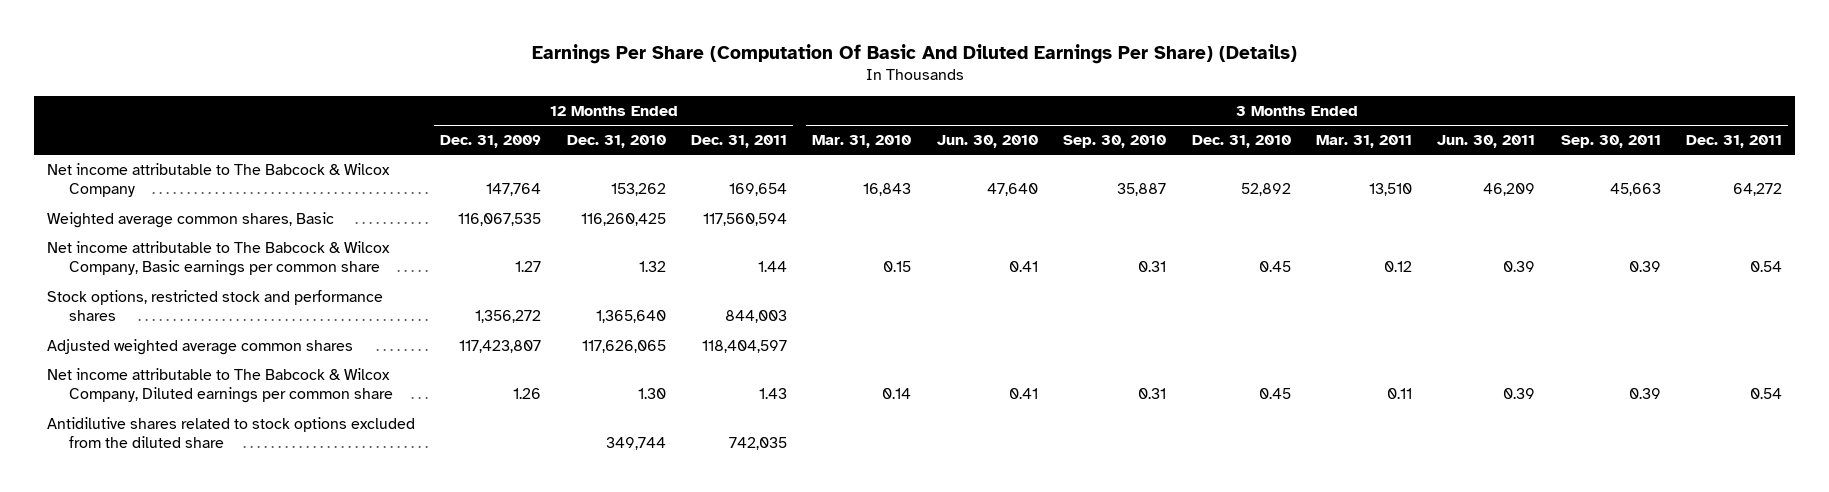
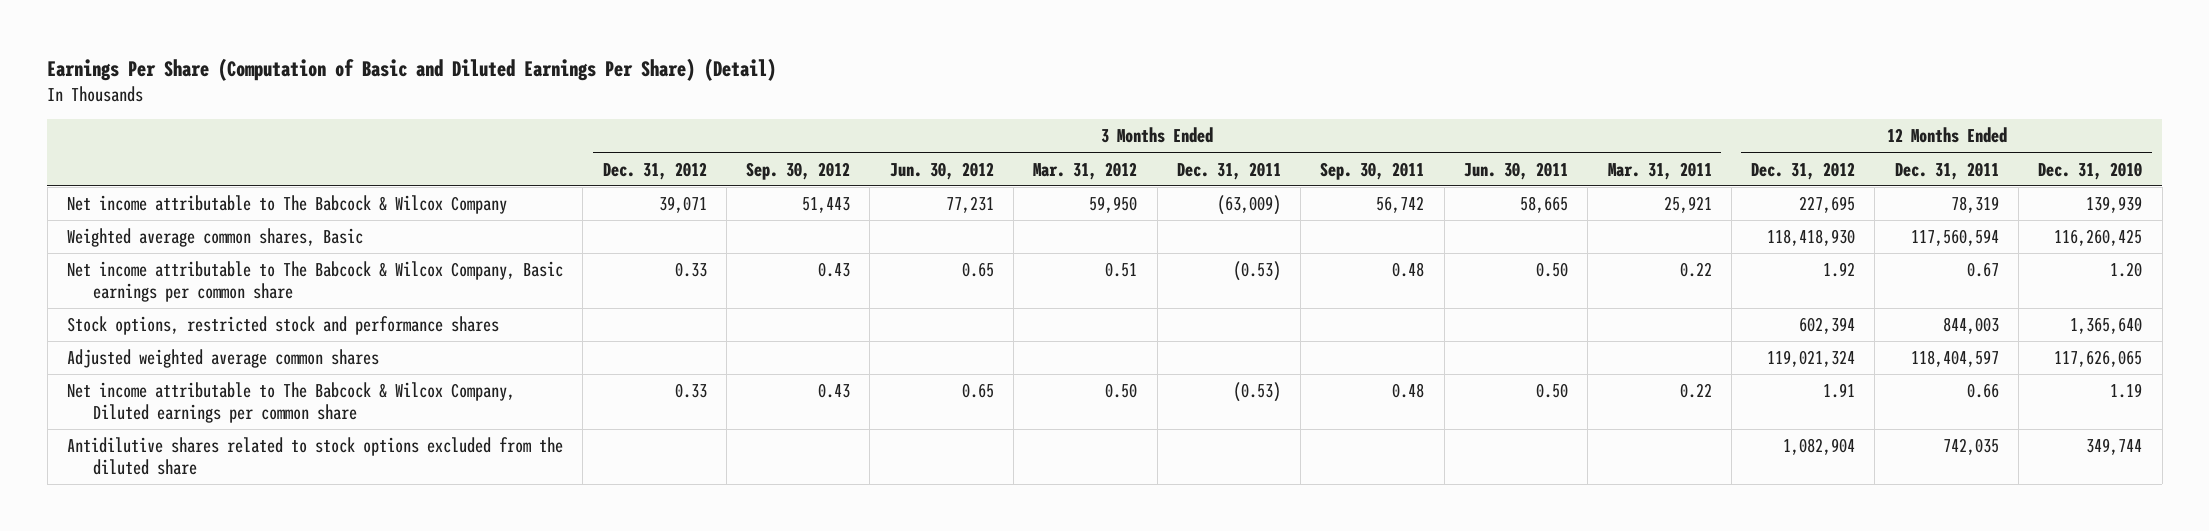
- Earnings Per Share (Computation Of Basic And Diluted Earnings Per Share) (Details)
+ Earnings Per Share (Computation of Basic and Diluted Earnings Per Share) (Detail)
- | 12 Months Ended Dec. 31, 2009 | 12 Months Ended Dec. 31, 2010 | 12 Months Ended Dec. 31, 2011 | 3 Months Ended Mar. 31, 2010 | 3 Months Ended Jun. 30, 2010 | 3 Months Ended Sep. 30, 2010 | 3 Months Ended Dec. 31, 2010 | 3 Months Ended Mar. 31, 2011 | 3 Months Ended Jun. 30, 2011 | 3 Months Ended Sep. 30, 2011 | 3 Months Ended Dec. 31, 2011
+ | 3 Months Ended Dec. 31, 2012 | 3 Months Ended Sep. 30, 2012 | 3 Months Ended Jun. 30, 2012 | 3 Months Ended Mar. 31, 2012 | 3 Months Ended Dec. 31, 2011 | 3 Months Ended Sep. 30, 2011 | 3 Months Ended Jun. 30, 2011 | 3 Months Ended Mar. 31, 2011 | 12 Months Ended Dec. 31, 2012 | 12 Months Ended Dec. 31, 2011 | 12 Months Ended Dec. 31, 2010
- Net income attributable to The Babcock & Wilcox Company | 147,764 | 153,262 | 169,654 | 16,843 | 47,640 | 35,887 | 52,892 | 13,510 | 46,209 | 45,663 | 64,272
+ Net income attributable to The Babcock & Wilcox Company | 39,071 | 51,443 | 77,231 | 59,950 | (63,009) | 56,742 | 58,665 | 25,921 | 227,695 | 78,319 | 139,939
- Net income attributable to The Babcock & Wilcox Company, Basic earnings per common share | 1.27 | 1.32 | 1.44 | 0.15 | 0.41 | 0.31 | 0.45 | 0.12 | 0.39 | 0.39 | 0.54
+ Net income attributable to The Babcock & Wilcox Company, Basic earnings per common share | 0.33 | 0.43 | 0.65 | 0.51 | (0.53) | 0.48 | 0.50 | 0.22 | 1.92 | 0.67 | 1.20
- Net income attributable to The Babcock & Wilcox Company, Diluted earnings per common share | 1.26 | 1.30 | 1.43 | 0.14 | 0.41 | 0.31 | 0.45 | 0.11 | 0.39 | 0.39 | 0.54
+ Net income attributable to The Babcock & Wilcox Company, Diluted earnings per common share | 0.33 | 0.43 | 0.65 | 0.50 | (0.53) | 0.48 | 0.50 | 0.22 | 1.91 | 0.66 | 1.19

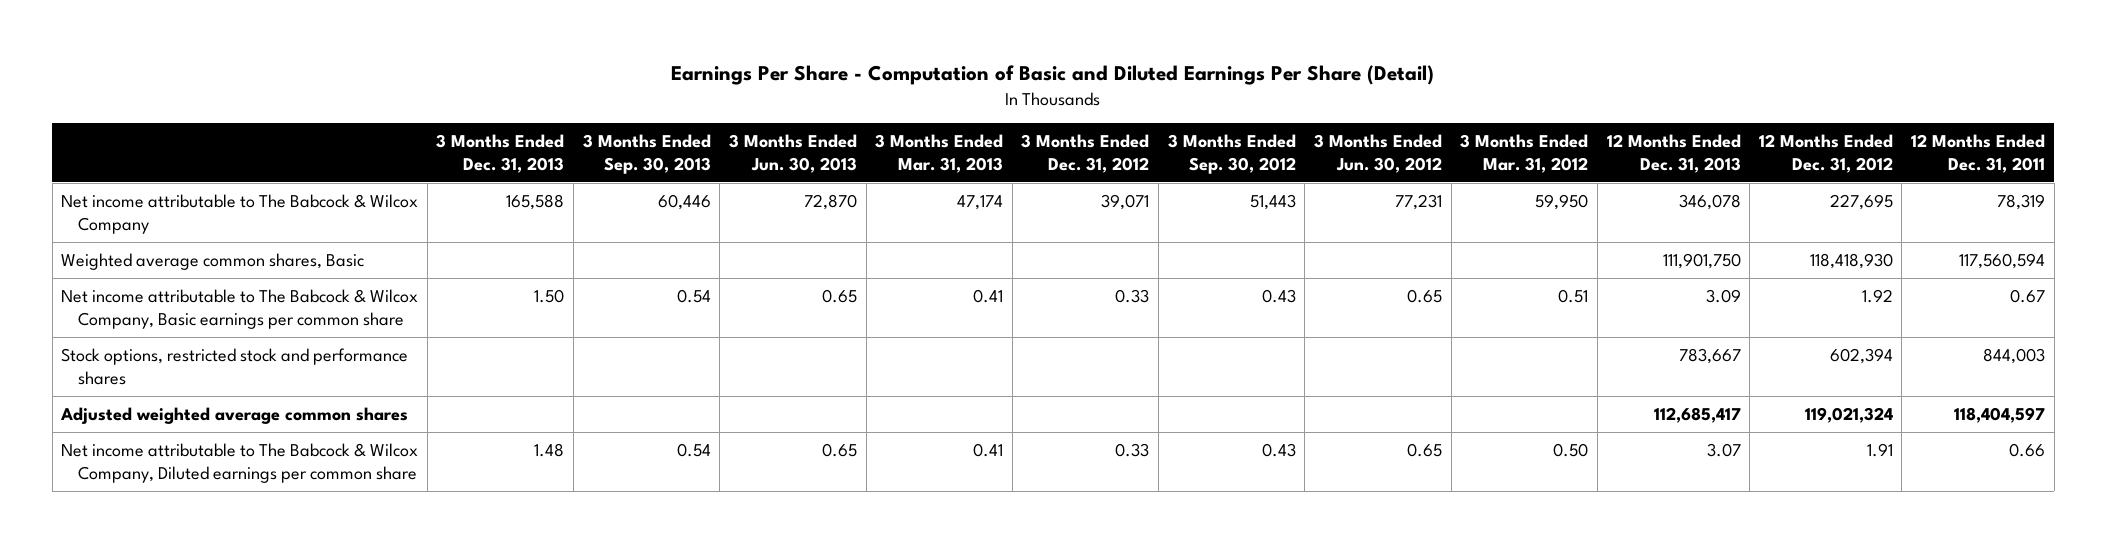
- Earnings Per Share (Computation of Basic and Diluted Earnings Per Share) (Detail)
+ Earnings Per Share - Computation of Basic and Diluted Earnings Per Share (Detail)
- | 3 Months Ended Dec. 31, 2012 | 3 Months Ended Sep. 30, 2012 | 3 Months Ended Jun. 30, 2012 | 3 Months Ended Mar. 31, 2012 | 3 Months Ended Dec. 31, 2011 | 3 Months Ended Sep. 30, 2011 | 3 Months Ended Jun. 30, 2011 | 3 Months Ended Mar. 31, 2011 | 12 Months Ended Dec. 31, 2012 | 12 Months Ended Dec. 31, 2011 | 12 Months Ended Dec. 31, 2010
+ | 3 Months Ended Dec. 31, 2013 | 3 Months Ended Sep. 30, 2013 | 3 Months Ended Jun. 30, 2013 | 3 Months Ended Mar. 31, 2013 | 3 Months Ended Dec. 31, 2012 | 3 Months Ended Sep. 30, 2012 | 3 Months Ended Jun. 30, 2012 | 3 Months Ended Mar. 31, 2012 | 12 Months Ended Dec. 31, 2013 | 12 Months Ended Dec. 31, 2012 | 12 Months Ended Dec. 31, 2011
- Antidilutive shares related to stock options excluded from the diluted share | | | | | | | | | 1,082,904 | 742,035 | 349,744

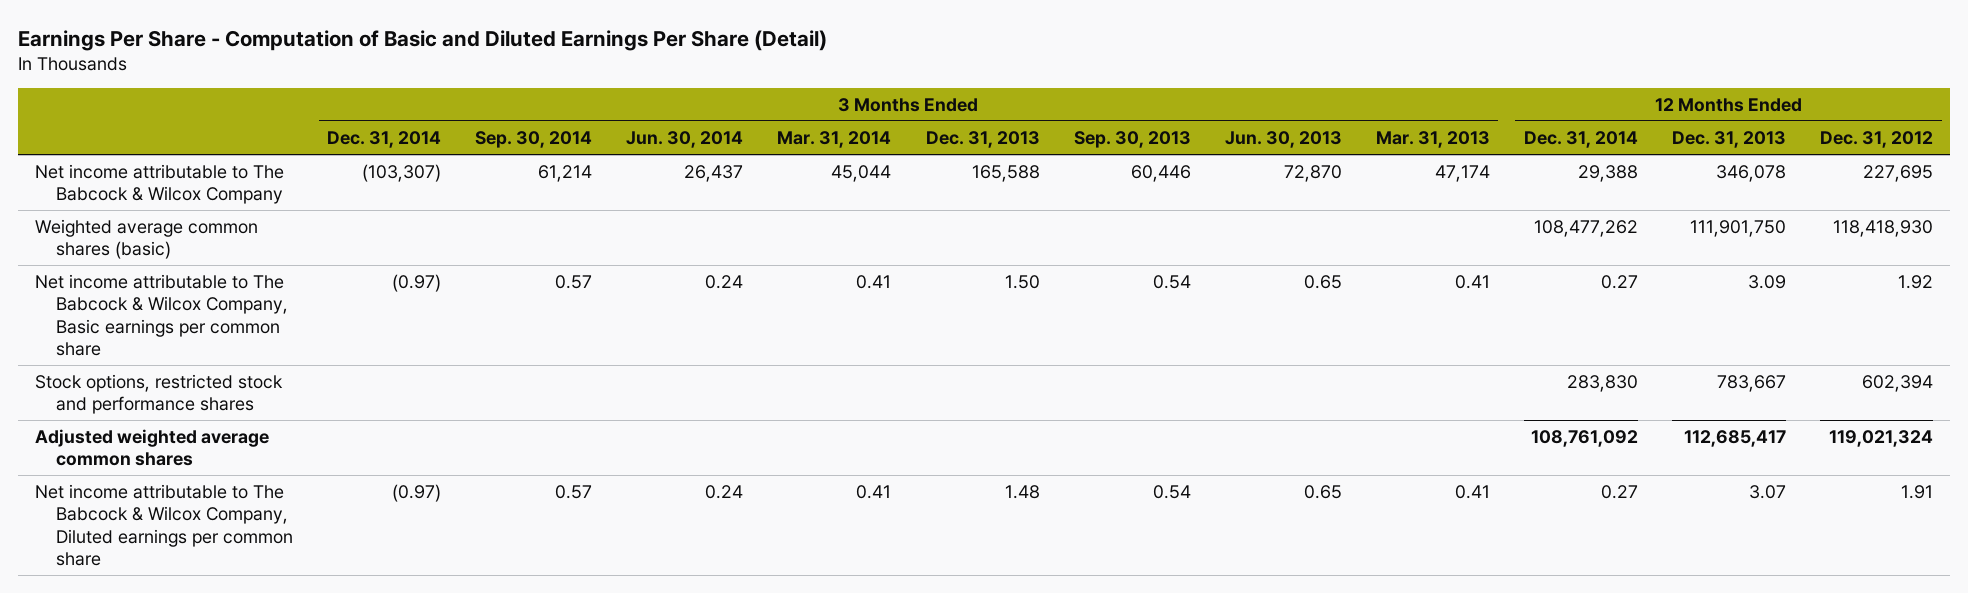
- | 3 Months Ended Dec. 31, 2013 | 3 Months Ended Sep. 30, 2013 | 3 Months Ended Jun. 30, 2013 | 3 Months Ended Mar. 31, 2013 | 3 Months Ended Dec. 31, 2012 | 3 Months Ended Sep. 30, 2012 | 3 Months Ended Jun. 30, 2012 | 3 Months Ended Mar. 31, 2012 | 12 Months Ended Dec. 31, 2013 | 12 Months Ended Dec. 31, 2012 | 12 Months Ended Dec. 31, 2011
+ | 3 Months Ended Dec. 31, 2014 | 3 Months Ended Sep. 30, 2014 | 3 Months Ended Jun. 30, 2014 | 3 Months Ended Mar. 31, 2014 | 3 Months Ended Dec. 31, 2013 | 3 Months Ended Sep. 30, 2013 | 3 Months Ended Jun. 30, 2013 | 3 Months Ended Mar. 31, 2013 | 12 Months Ended Dec. 31, 2014 | 12 Months Ended Dec. 31, 2013 | 12 Months Ended Dec. 31, 2012
- Weighted average common shares, Basic | | | | | | | | | 111,901,750 | 118,418,930 | 117,560,594
+ Weighted average common shares (basic) | | | | | | | | | 108,477,262 | 111,901,750 | 118,418,930

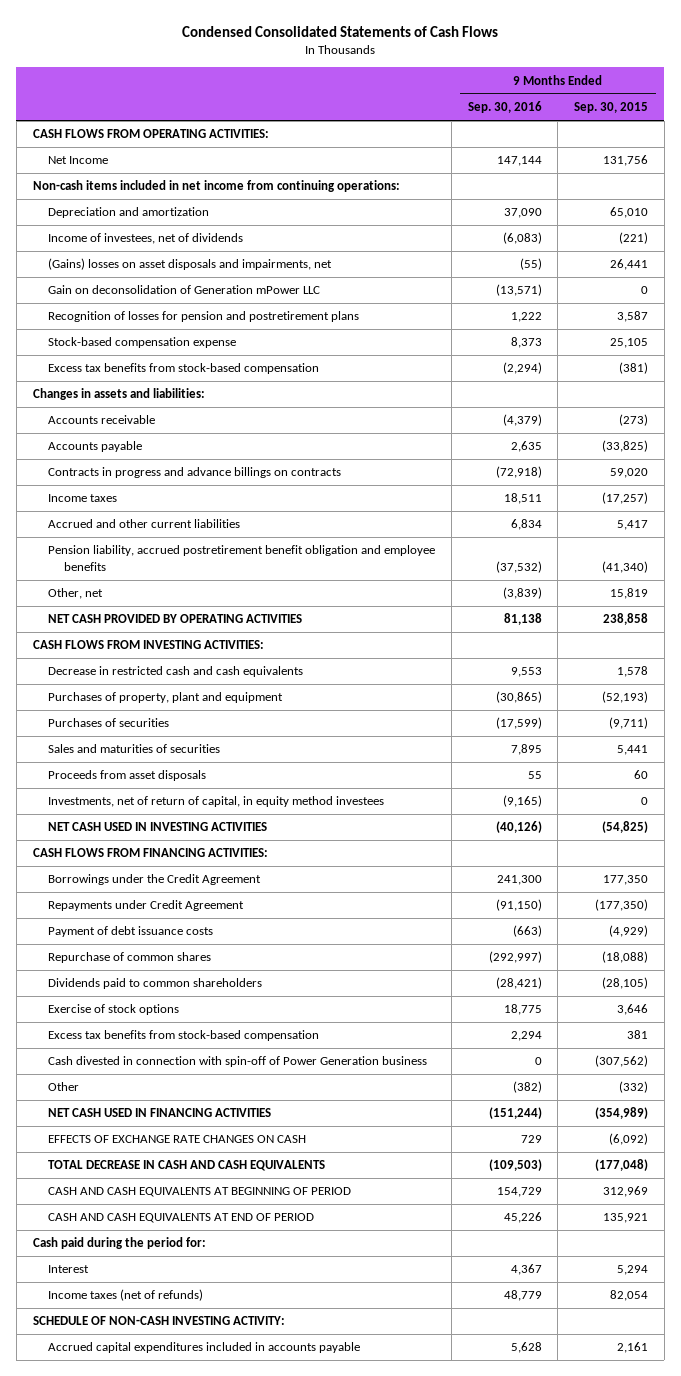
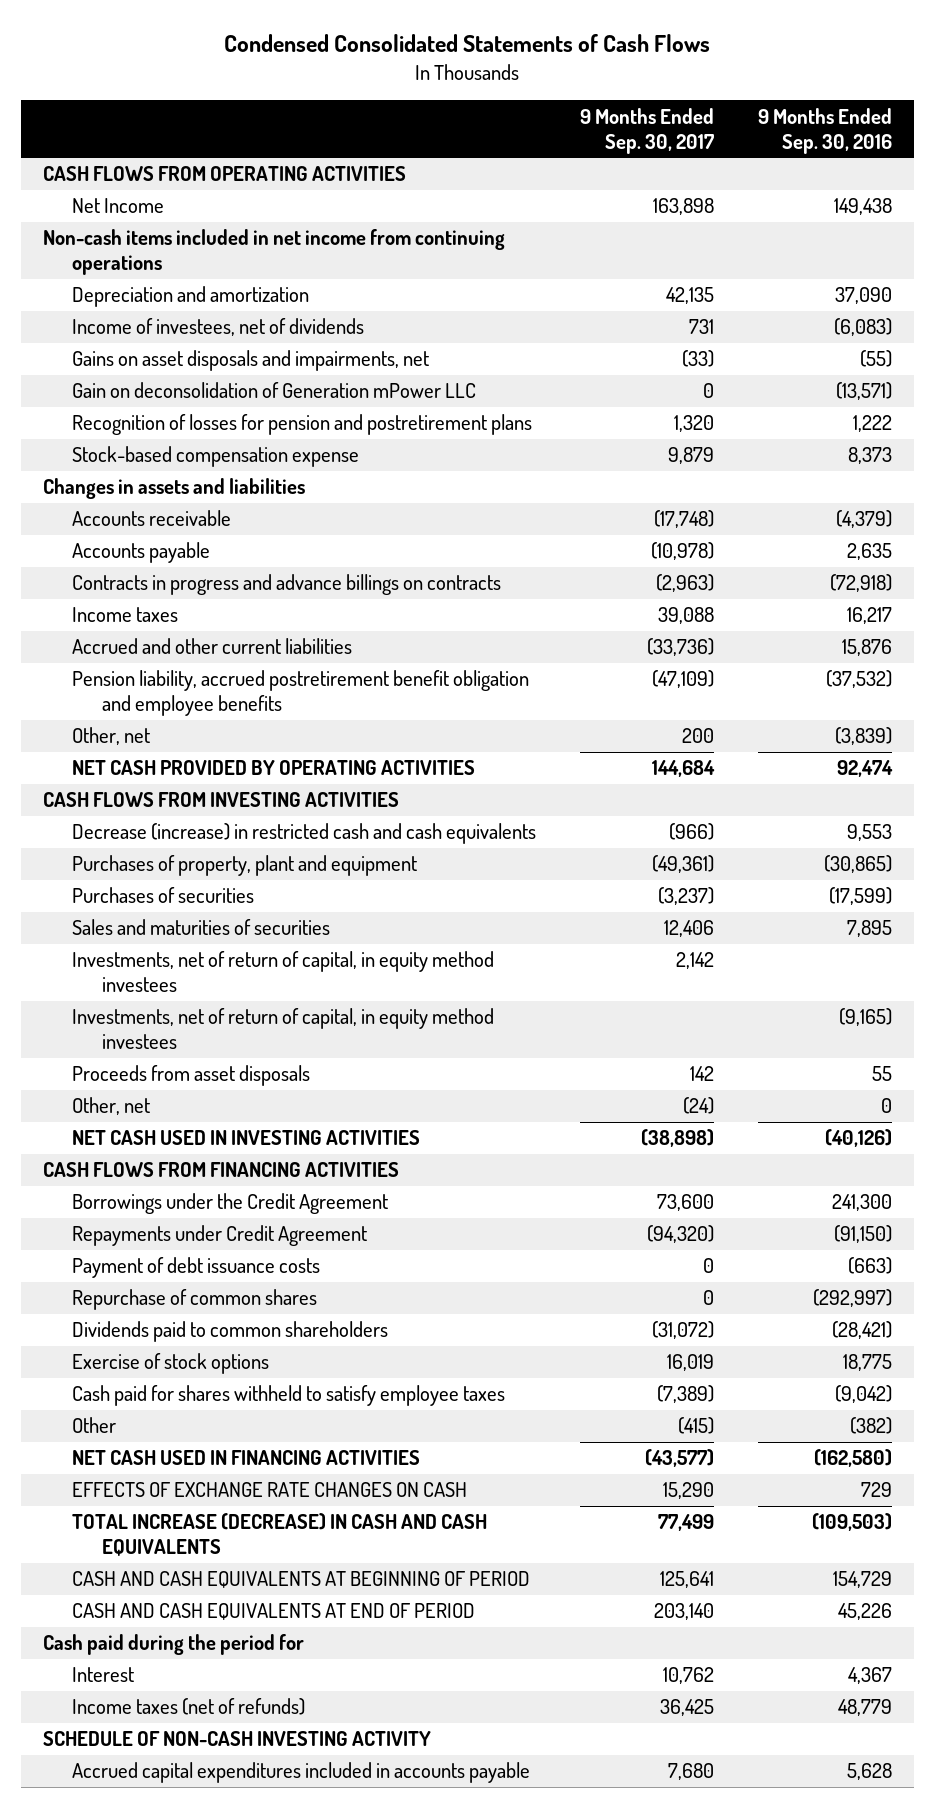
- | 9 Months Ended Sep. 30, 2016 | 9 Months Ended Sep. 30, 2015
+ | 9 Months Ended Sep. 30, 2017 | 9 Months Ended Sep. 30, 2016
- CASH FLOWS FROM OPERATING ACTIVITIES:
- Net Income | 147,144 | 131,756
- Non-cash items included in net income from continuing operations:
+ CASH FLOWS FROM OPERATING ACTIVITIES
+ Net Income | 163,898 | 149,438
+ Non-cash items included in net income from continuing operations
- (Gains) losses on asset disposals and impairments, net | (55) | 26,441
+ Gains on asset disposals and impairments, net | (33) | (55)
- Excess tax benefits from stock-based compensation | (2,294) | (381)
- Changes in assets and liabilities:
+ Changes in assets and liabilities
- Income taxes | 18,511 | (17,257)
- Accrued and other current liabilities | 6,834 | 5,417
+ Income taxes | 39,088 | 16,217
+ Accrued and other current liabilities | (33,736) | 15,876
- NET CASH PROVIDED BY OPERATING ACTIVITIES | 81,138 | 238,858
- CASH FLOWS FROM INVESTING ACTIVITIES:
- Decrease in restricted cash and cash equivalents | 9,553 | 1,578
+ NET CASH PROVIDED BY OPERATING ACTIVITIES | 144,684 | 92,474
+ CASH FLOWS FROM INVESTING ACTIVITIES
+ Decrease (increase) in restricted cash and cash equivalents | (966) | 9,553
+ Investments, net of return of capital, in equity method investees | 2,142 |
moved down: Proceeds from asset disposals | 142 | 55
+ Other, net | (24) | 0
- CASH FLOWS FROM FINANCING ACTIVITIES:
+ CASH FLOWS FROM FINANCING ACTIVITIES
- Excess tax benefits from stock-based compensation | 2,294 | 381
- Cash divested in connection with spin-off of Power Generation business | 0 | (307,562)
+ Cash paid for shares withheld to satisfy employee taxes | (7,389) | (9,042)
- NET CASH USED IN FINANCING ACTIVITIES | (151,244) | (354,989)
+ NET CASH USED IN FINANCING ACTIVITIES | (43,577) | (162,580)
- TOTAL DECREASE IN CASH AND CASH EQUIVALENTS | (109,503) | (177,048)
+ TOTAL INCREASE (DECREASE) IN CASH AND CASH EQUIVALENTS | 77,499 | (109,503)
- Cash paid during the period for:
+ Cash paid during the period for
- SCHEDULE OF NON-CASH INVESTING ACTIVITY:
+ SCHEDULE OF NON-CASH INVESTING ACTIVITY

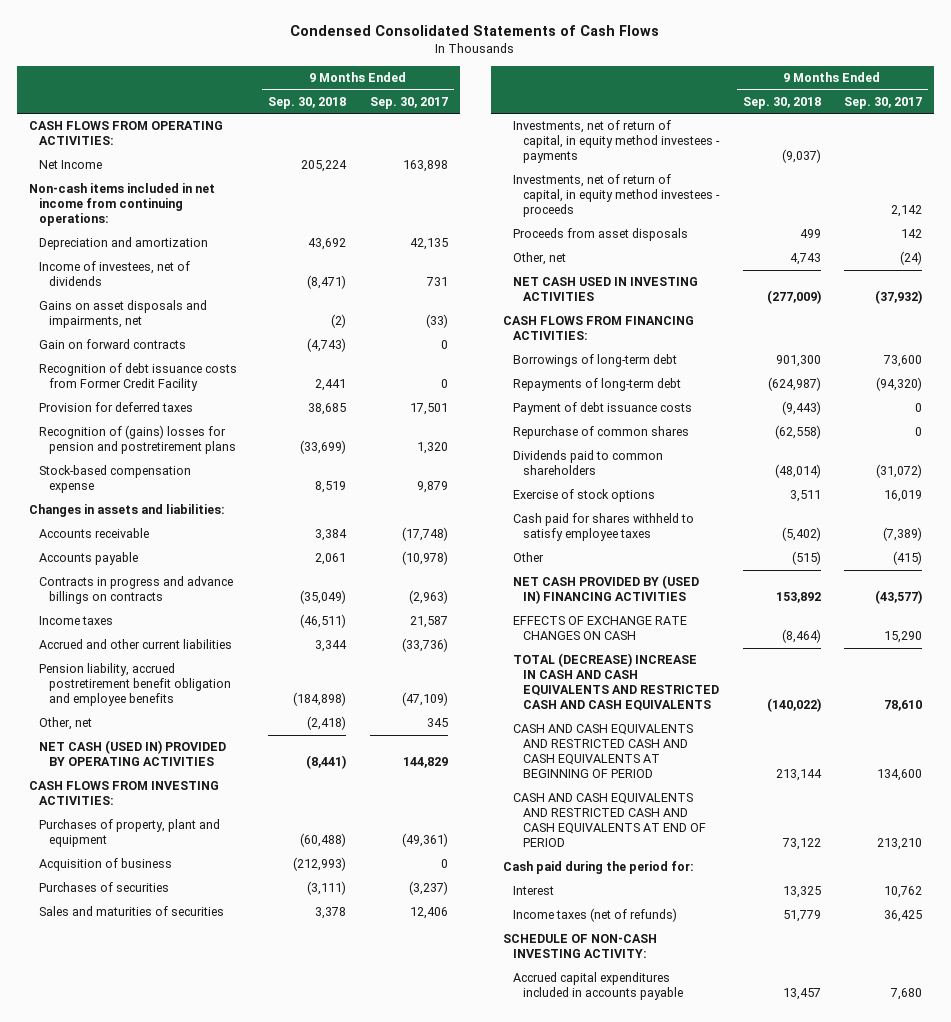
- | 9 Months Ended Sep. 30, 2017 | 9 Months Ended Sep. 30, 2016
+ | 9 Months Ended Sep. 30, 2018 | 9 Months Ended Sep. 30, 2017
- CASH FLOWS FROM OPERATING ACTIVITIES
+ CASH FLOWS FROM OPERATING ACTIVITIES:
- Non-cash items included in net income from continuing operations
+ Non-cash items included in net income from continuing operations:
- Gain on deconsolidation of Generation mPower LLC | 0 | (13,571)
- Recognition of losses for pension and postretirement plans | 1,320 | 1,222
+ Gain on forward contracts | (4,743) | 0
+ Recognition of debt issuance costs from Former Credit Facility | 2,441 | 0
+ Provision for deferred taxes | 38,685 | 17,501
+ Recognition of (gains) losses for pension and postretirement plans | (33,699) | 1,320
- Changes in assets and liabilities
+ Changes in assets and liabilities:
- Income taxes | 39,088 | 16,217
+ Income taxes | (46,511) | 21,587
- Other, net | 200 | (3,839)
- NET CASH PROVIDED BY OPERATING ACTIVITIES | 144,684 | 92,474
- CASH FLOWS FROM INVESTING ACTIVITIES
- Decrease (increase) in restricted cash and cash equivalents | (966) | 9,553
+ Other, net | (2,418) | 345
+ NET CASH (USED IN) PROVIDED BY OPERATING ACTIVITIES | (8,441) | 144,829
+ CASH FLOWS FROM INVESTING ACTIVITIES:
+ Acquisition of business | (212,993) | 0
- Investments, net of return of capital, in equity method investees | 2,142 |
- Investments, net of return of capital, in equity method investees | | (9,165)
+ Investments, net of return of capital, in equity method investees - payments | (9,037) |
+ Investments, net of return of capital, in equity method investees - proceeds | | 2,142
- NET CASH USED IN INVESTING ACTIVITIES | (38,898) | (40,126)
- CASH FLOWS FROM FINANCING ACTIVITIES
- Borrowings under the Credit Agreement | 73,600 | 241,300
- Repayments under Credit Agreement | (94,320) | (91,150)
+ NET CASH USED IN INVESTING ACTIVITIES | (277,009) | (37,932)
+ CASH FLOWS FROM FINANCING ACTIVITIES:
+ Borrowings of long-term debt | 901,300 | 73,600
+ Repayments of long-term debt | (624,987) | (94,320)
- NET CASH USED IN FINANCING ACTIVITIES | (43,577) | (162,580)
+ NET CASH PROVIDED BY (USED IN) FINANCING ACTIVITIES | 153,892 | (43,577)
- TOTAL INCREASE (DECREASE) IN CASH AND CASH EQUIVALENTS | 77,499 | (109,503)
- CASH AND CASH EQUIVALENTS AT BEGINNING OF PERIOD | 125,641 | 154,729
- CASH AND CASH EQUIVALENTS AT END OF PERIOD | 203,140 | 45,226
- Cash paid during the period for
+ TOTAL (DECREASE) INCREASE IN CASH AND CASH EQUIVALENTS AND RESTRICTED CASH AND CASH EQUIVALENTS | (140,022) | 78,610
+ CASH AND CASH EQUIVALENTS AND RESTRICTED CASH AND CASH EQUIVALENTS AT BEGINNING OF PERIOD | 213,144 | 134,600
+ CASH AND CASH EQUIVALENTS AND RESTRICTED CASH AND CASH EQUIVALENTS AT END OF PERIOD | 73,122 | 213,210
+ Cash paid during the period for:
- SCHEDULE OF NON-CASH INVESTING ACTIVITY
+ SCHEDULE OF NON-CASH INVESTING ACTIVITY:

